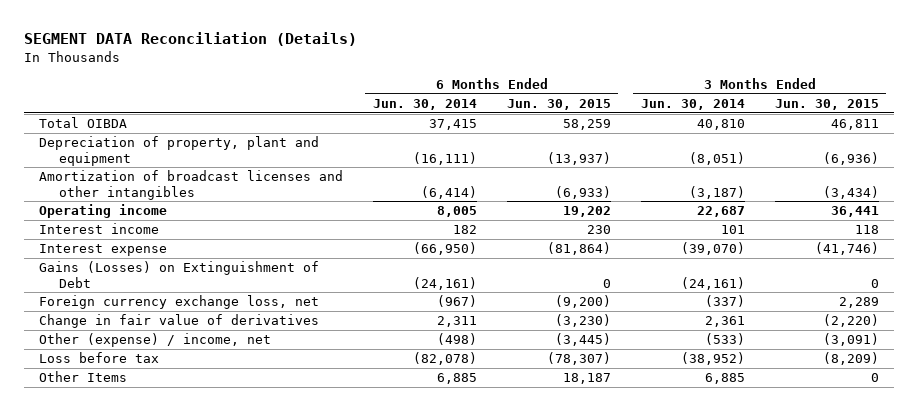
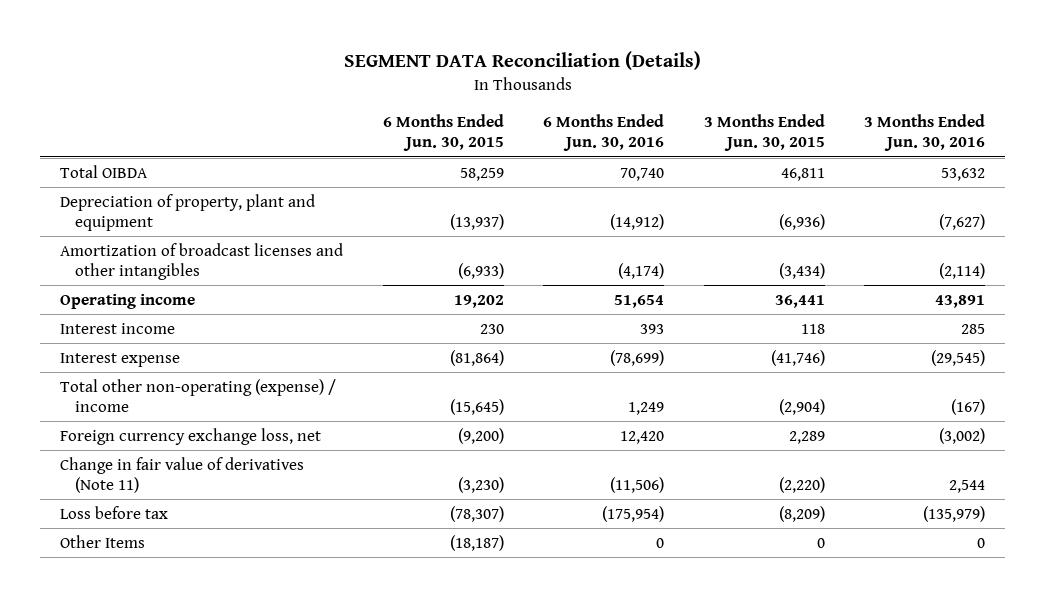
- | 6 Months Ended Jun. 30, 2014 | 6 Months Ended Jun. 30, 2015 | 3 Months Ended Jun. 30, 2014 | 3 Months Ended Jun. 30, 2015
+ | 6 Months Ended Jun. 30, 2015 | 6 Months Ended Jun. 30, 2016 | 3 Months Ended Jun. 30, 2015 | 3 Months Ended Jun. 30, 2016
- Gains (Losses) on Extinguishment of Debt | (24,161) | 0 | (24,161) | 0
+ Total other non-operating (expense) / income | (15,645) | 1,249 | (2,904) | (167)
- Change in fair value of derivatives | 2,311 | (3,230) | 2,361 | (2,220)
- Other (expense) / income, net | (498) | (3,445) | (533) | (3,091)
+ Change in fair value of derivatives (Note 11) | (3,230) | (11,506) | (2,220) | 2,544
- Other Items | 6,885 | 18,187 | 6,885 | 0
+ Other Items | (18,187) | 0 | 0 | 0

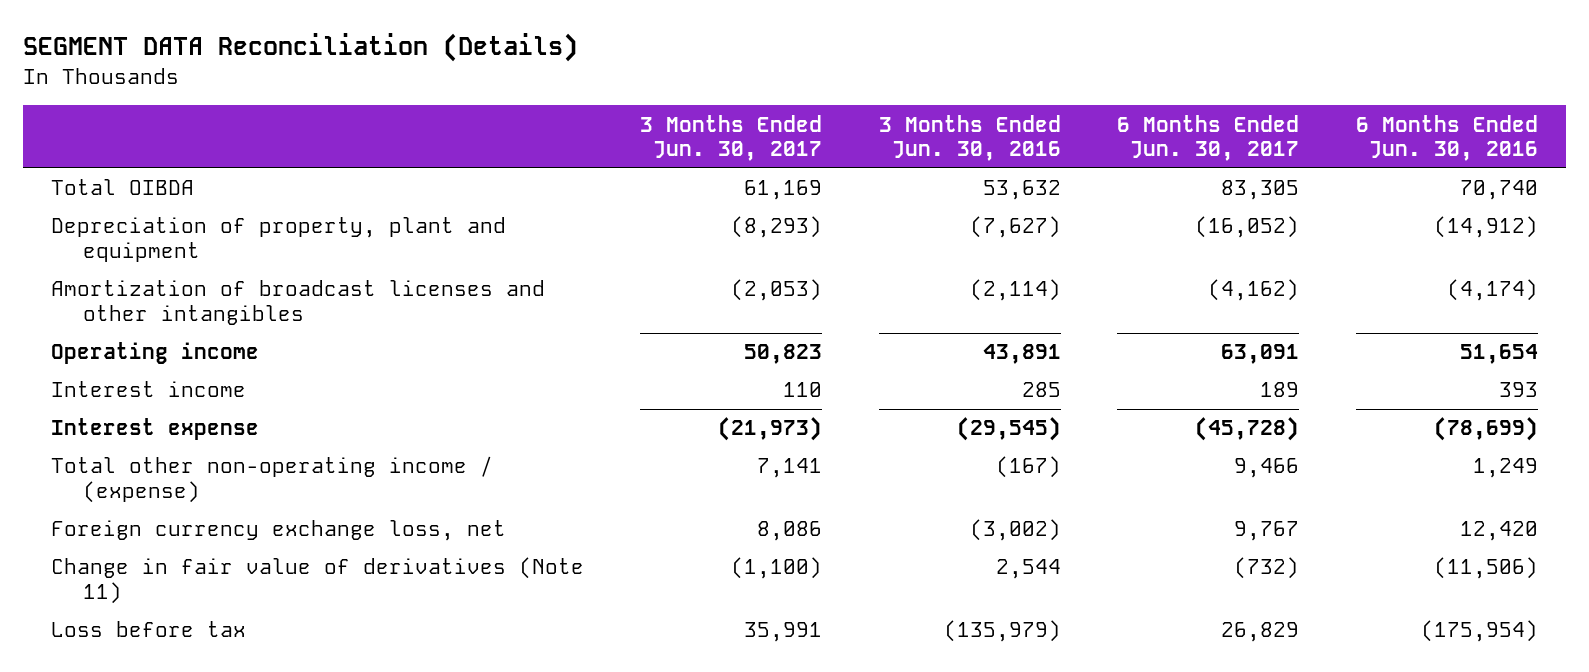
- | 6 Months Ended Jun. 30, 2015 | 6 Months Ended Jun. 30, 2016 | 3 Months Ended Jun. 30, 2015 | 3 Months Ended Jun. 30, 2016
+ | 3 Months Ended Jun. 30, 2017 | 3 Months Ended Jun. 30, 2016 | 6 Months Ended Jun. 30, 2017 | 6 Months Ended Jun. 30, 2016
- Total other non-operating (expense) / income | (15,645) | 1,249 | (2,904) | (167)
+ Total other non-operating income / (expense) | 7,141 | (167) | 9,466 | 1,249
- Other Items | (18,187) | 0 | 0 | 0

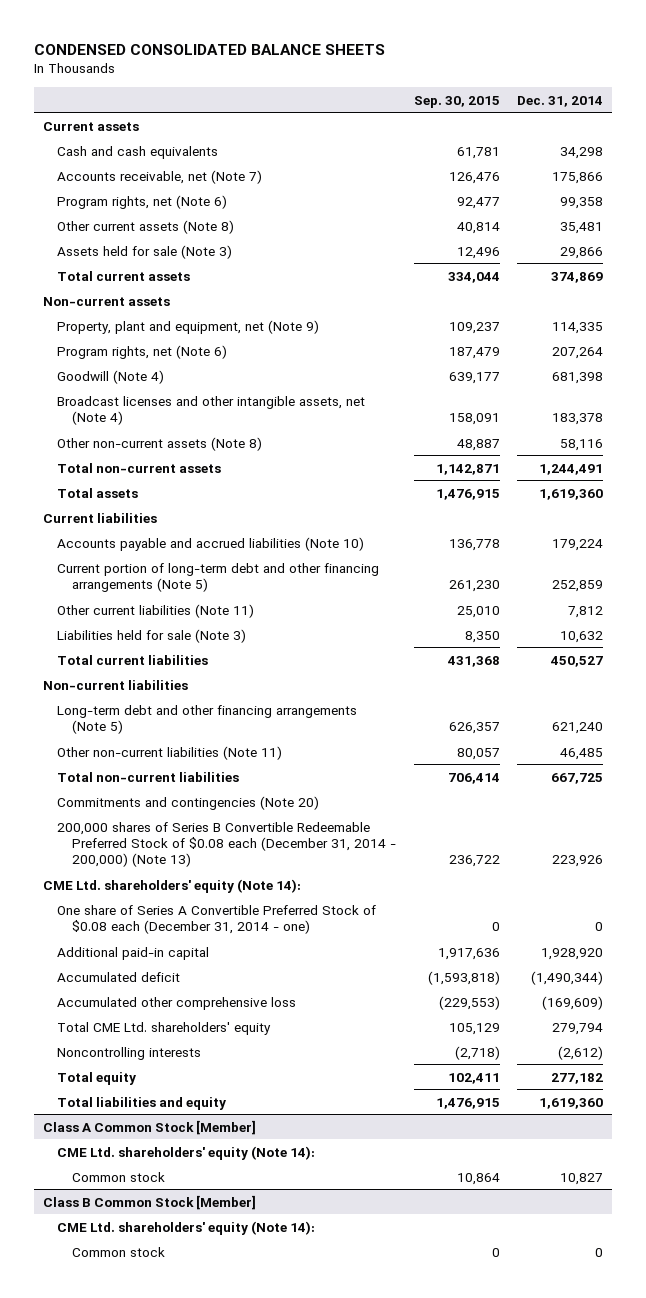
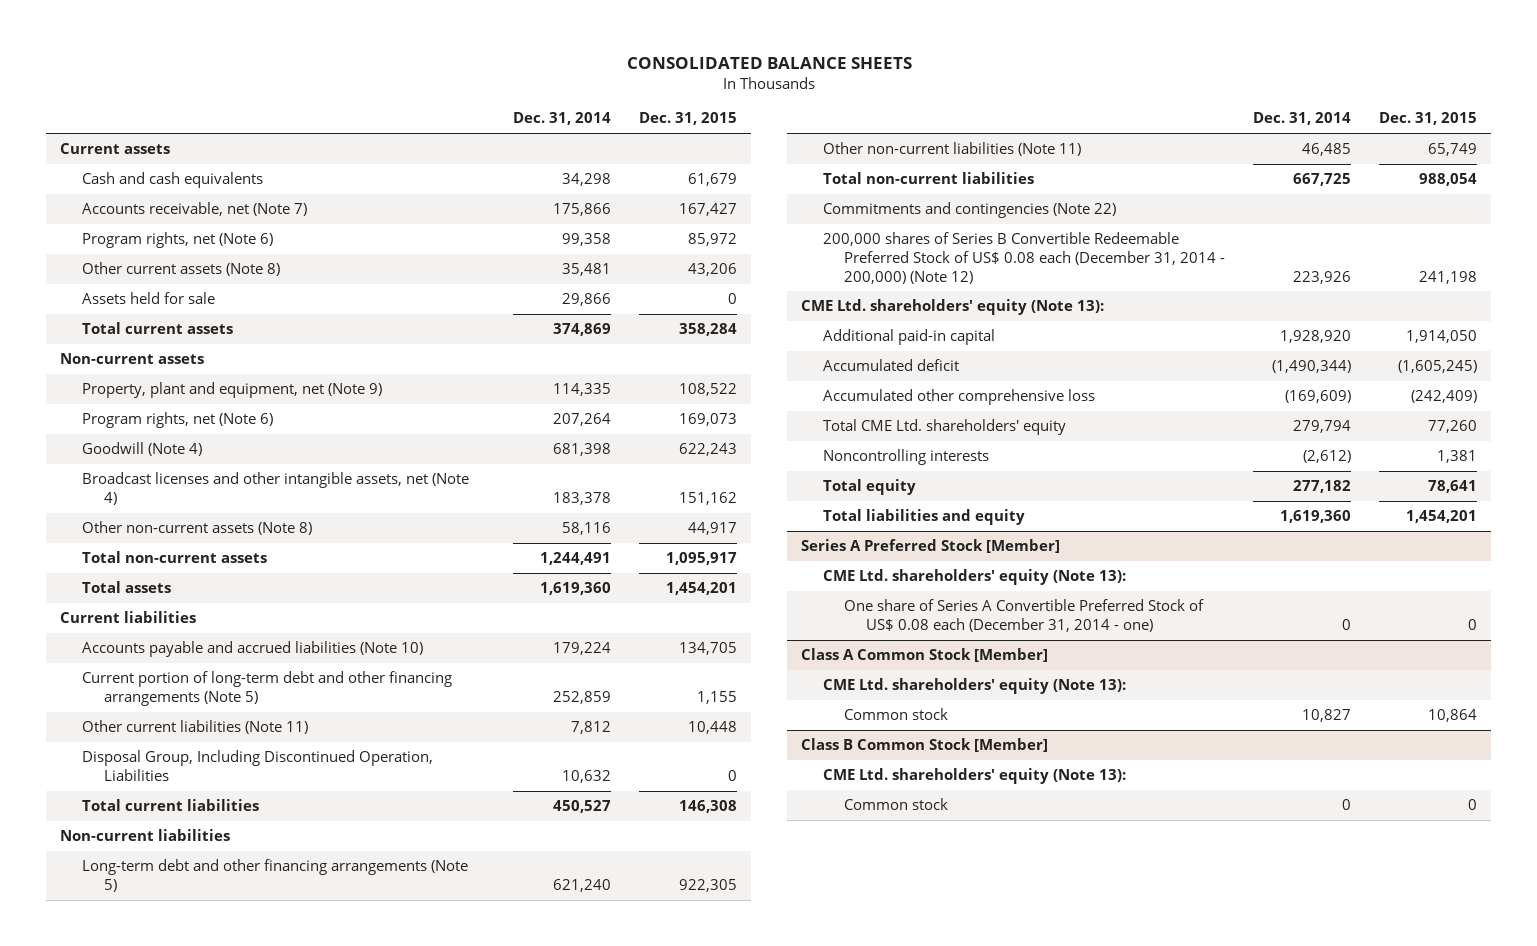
- CONDENSED CONSOLIDATED BALANCE SHEETS
+ CONSOLIDATED BALANCE SHEETS
- | Sep. 30, 2015 | Dec. 31, 2014
+ | Dec. 31, 2014 | Dec. 31, 2015
- Assets held for sale (Note 3) | 12,496 | 29,866
+ Assets held for sale | 29,866 | 0
- Liabilities held for sale (Note 3) | 8,350 | 10,632
+ Disposal Group, Including Discontinued Operation, Liabilities | 10,632 | 0
- Commitments and contingencies (Note 20)
- 200,000 shares of Series B Convertible Redeemable Preferred Stock of $0.08 each (December 31, 2014 - 200,000) (Note 13) | 236,722 | 223,926
- CME Ltd. shareholders' equity (Note 14):
- One share of Series A Convertible Preferred Stock of $0.08 each (December 31, 2014 - one) | 0 | 0
+ Commitments and contingencies (Note 22)
+ 200,000 shares of Series B Convertible Redeemable Preferred Stock of US$ 0.08 each (December 31, 2014 - 200,000) (Note 12) | 223,926 | 241,198
+ CME Ltd. shareholders' equity (Note 13):
+ Series A Preferred Stock [Member]
+ CME Ltd. shareholders' equity (Note 13):
+ One share of Series A Convertible Preferred Stock of US$ 0.08 each (December 31, 2014 - one) | 0 | 0
@ Class A Common Stock [Member]
- CME Ltd. shareholders' equity (Note 14):
+ CME Ltd. shareholders' equity (Note 13):
@ Class B Common Stock [Member]
- CME Ltd. shareholders' equity (Note 14):
+ CME Ltd. shareholders' equity (Note 13):

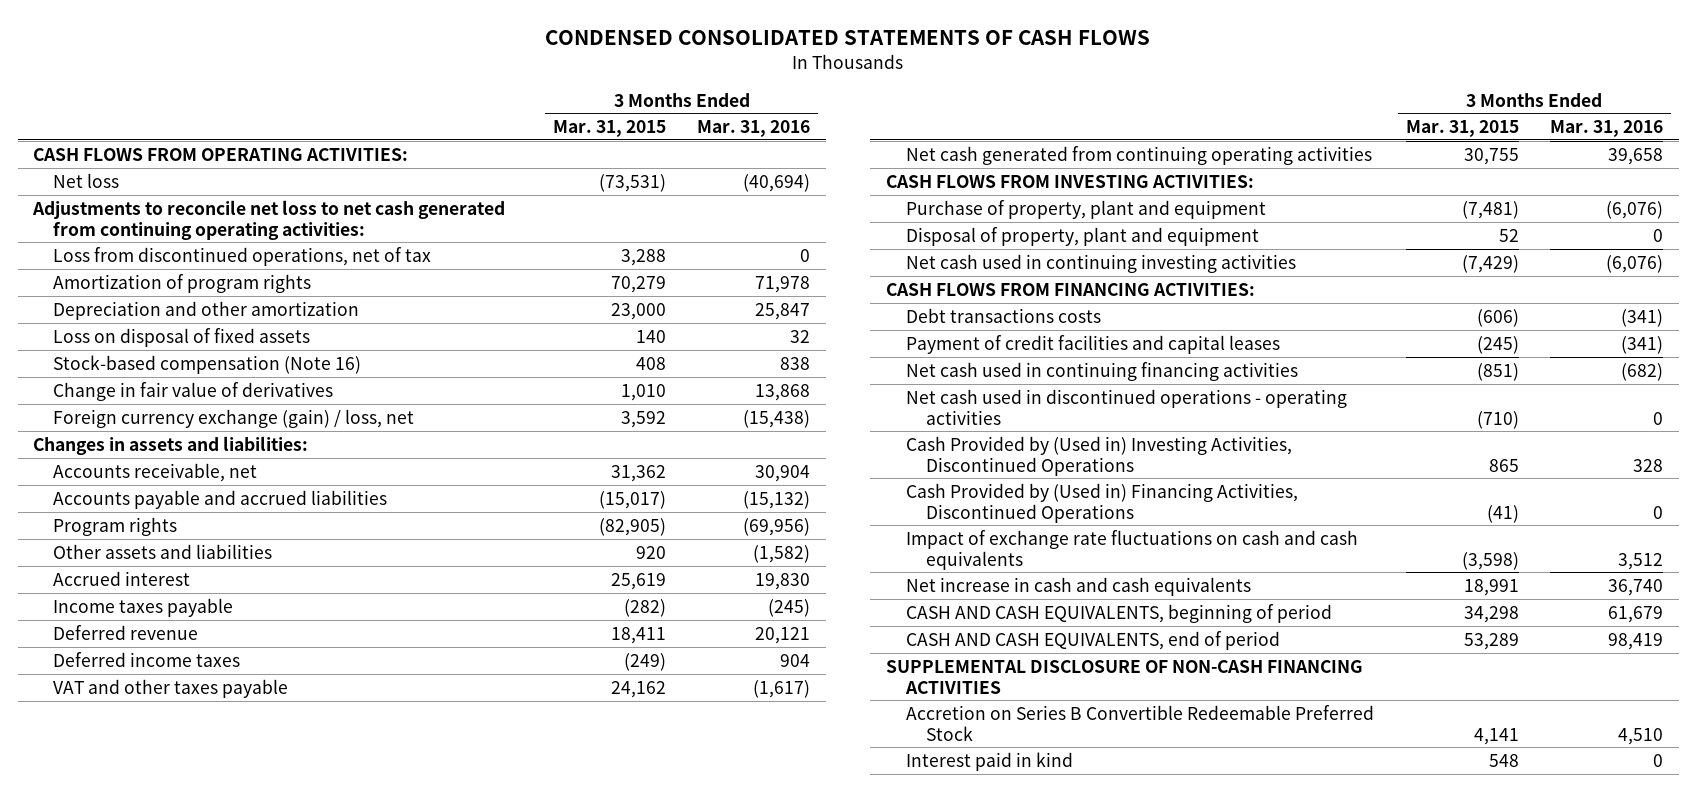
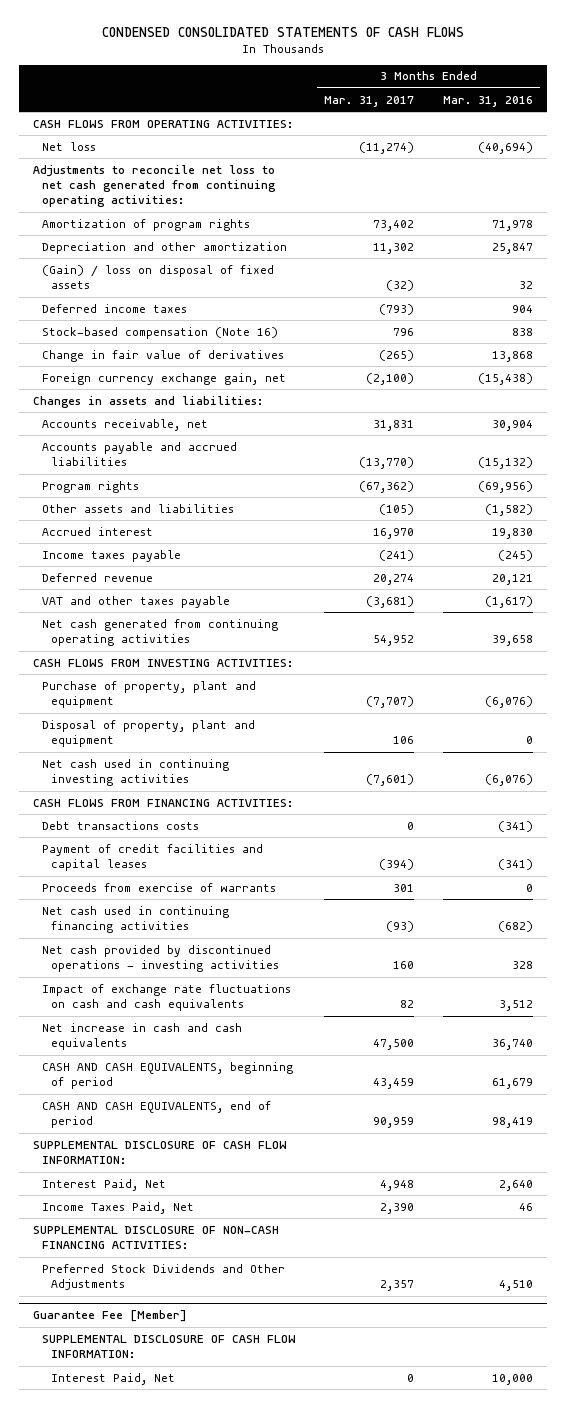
- | 3 Months Ended Mar. 31, 2015 | 3 Months Ended Mar. 31, 2016
+ | 3 Months Ended Mar. 31, 2017 | 3 Months Ended Mar. 31, 2016
- Loss from discontinued operations, net of tax | 3,288 | 0
- Loss on disposal of fixed assets | 140 | 32
+ (Gain) / loss on disposal of fixed assets | (32) | 32
moved up: Deferred income taxes | (793) | 904
- Foreign currency exchange (gain) / loss, net | 3,592 | (15,438)
+ Foreign currency exchange gain, net | (2,100) | (15,438)
+ Proceeds from exercise of warrants | 301 | 0
- Net cash used in discontinued operations - operating activities | (710) | 0
- Cash Provided by (Used in) Investing Activities, Discontinued Operations | 865 | 328
- Cash Provided by (Used in) Financing Activities, Discontinued Operations | (41) | 0
+ Net cash provided by discontinued operations - investing activities | 160 | 328
- SUPPLEMENTAL DISCLOSURE OF NON-CASH FINANCING ACTIVITIES
- Accretion on Series B Convertible Redeemable Preferred Stock | 4,141 | 4,510
- Interest paid in kind | 548 | 0
+ SUPPLEMENTAL DISCLOSURE OF CASH FLOW INFORMATION:
+ Interest Paid, Net | 4,948 | 2,640
+ Income Taxes Paid, Net | 2,390 | 46
+ SUPPLEMENTAL DISCLOSURE OF NON-CASH FINANCING ACTIVITIES:
+ Preferred Stock Dividends and Other Adjustments | 2,357 | 4,510
+ Guarantee Fee [Member]
+ SUPPLEMENTAL DISCLOSURE OF CASH FLOW INFORMATION:
+ Interest Paid, Net | 0 | 10,000

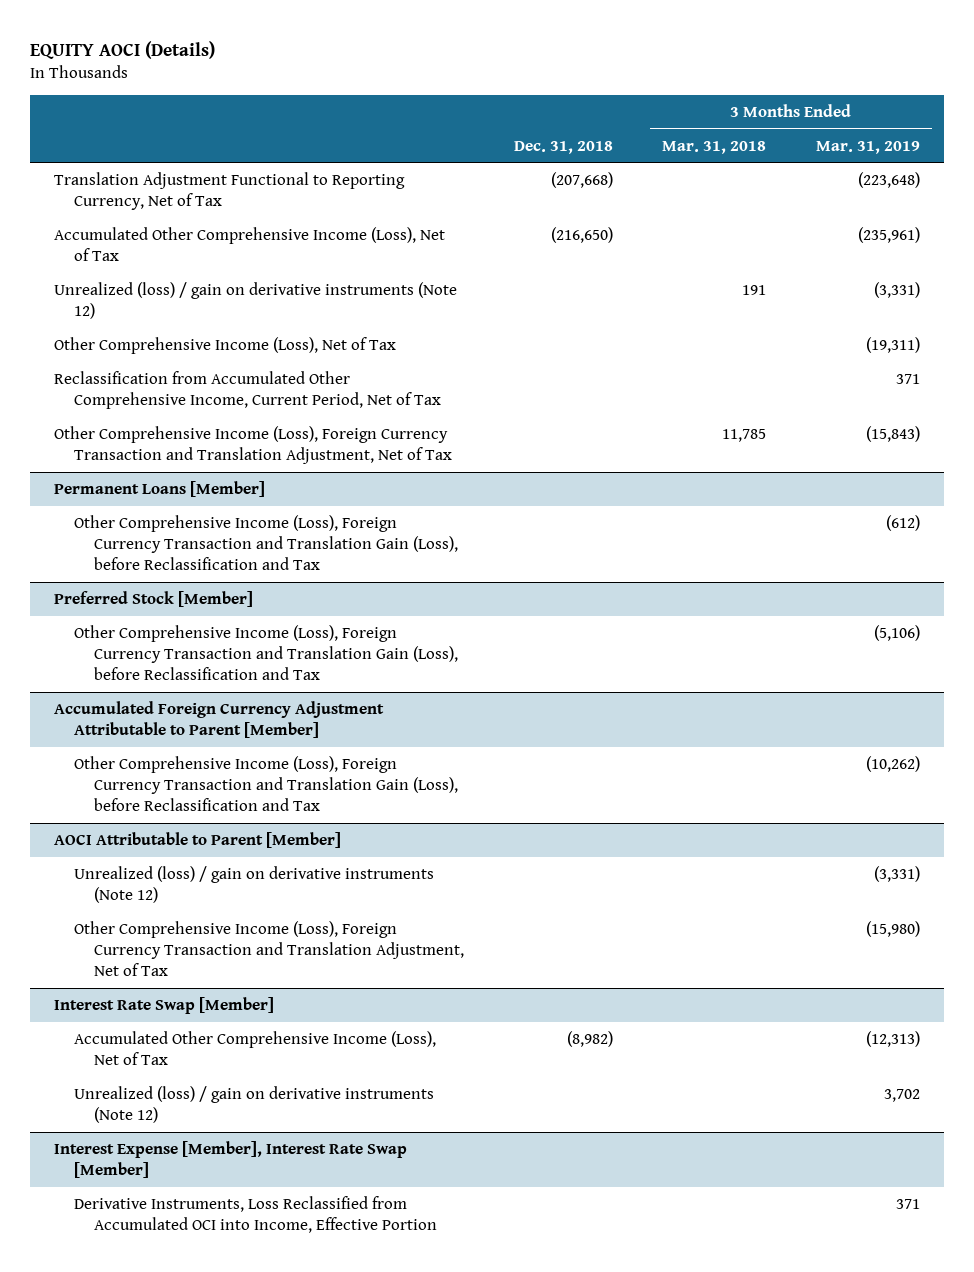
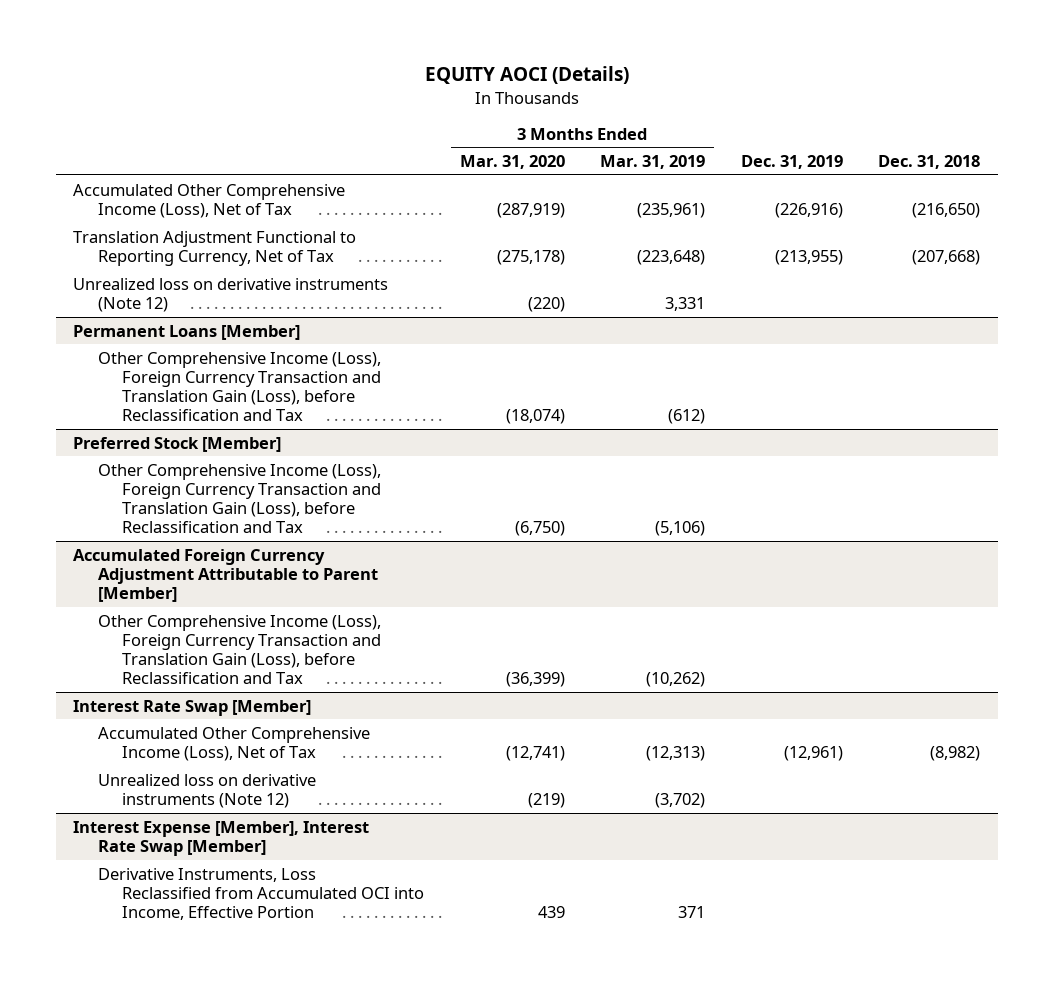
- | Dec. 31, 2018 | 3 Months Ended Mar. 31, 2018 | 3 Months Ended Mar. 31, 2019
+ | 3 Months Ended Mar. 31, 2020 | 3 Months Ended Mar. 31, 2019 | Dec. 31, 2019 | Dec. 31, 2018
- Unrealized (loss) / gain on derivative instruments (Note 12) | | 191 | (3,331)
- Other Comprehensive Income (Loss), Net of Tax | | | (19,311)
- Reclassification from Accumulated Other Comprehensive Income, Current Period, Net of Tax | | | 371
- Other Comprehensive Income (Loss), Foreign Currency Transaction and Translation Adjustment, Net of Tax | | 11,785 | (15,843)
moved down: Translation Adjustment Functional to Reporting Currency, Net of Tax | (275,178) | (223,648) | (213,955) | (207,668)
+ Unrealized loss on derivative instruments (Note 12) | (220) | 3,331 | |
- AOCI Attributable to Parent [Member]
- Unrealized (loss) / gain on derivative instruments (Note 12) | | | (3,331)
- Other Comprehensive Income (Loss), Foreign Currency Transaction and Translation Adjustment, Net of Tax | | | (15,980)
@ Interest Rate Swap [Member]
- Unrealized (loss) / gain on derivative instruments (Note 12) | | | 3,702
+ Unrealized loss on derivative instruments (Note 12) | (219) | (3,702) | |

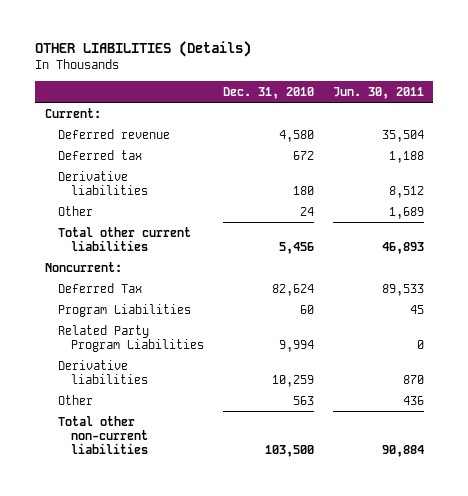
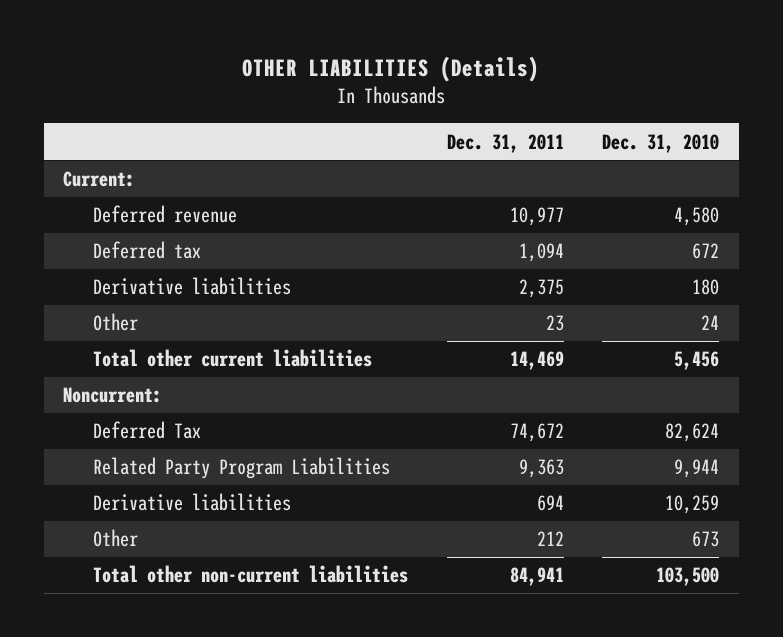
- | Dec. 31, 2010 | Jun. 30, 2011
+ | Dec. 31, 2011 | Dec. 31, 2010
- Program Liabilities | 60 | 45
- Related Party Program Liabilities | 9,994 | 0
+ Related Party Program Liabilities | 9,363 | 9,944
- Other | 563 | 436
+ Other | 212 | 673

